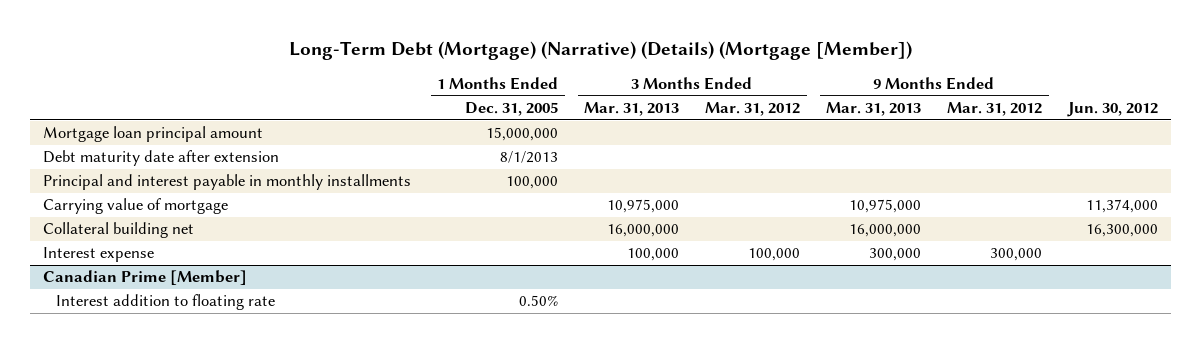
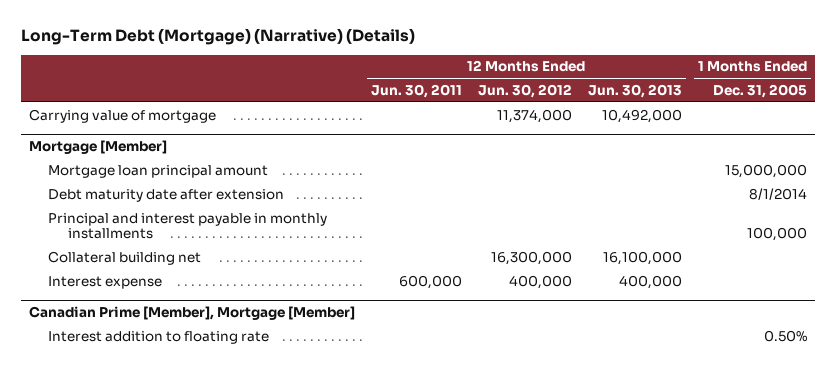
- Long-Term Debt (Mortgage) (Narrative) (Details) (Mortgage [Member])
+ Long-Term Debt (Mortgage) (Narrative) (Details)
- | 1 Months Ended Dec. 31, 2005 | 3 Months Ended Mar. 31, 2013 | 3 Months Ended Mar. 31, 2012 | 9 Months Ended Mar. 31, 2013 | 9 Months Ended Mar. 31, 2012 | Jun. 30, 2012
+ | 12 Months Ended Jun. 30, 2011 | 12 Months Ended Jun. 30, 2012 | 12 Months Ended Jun. 30, 2013 | 1 Months Ended Dec. 31, 2005
- Mortgage loan principal amount | 15,000,000 | | | | |
- Debt maturity date after extension | 8/1/2013 | | | | |
- Principal and interest payable in monthly installments | 100,000 | | | | |
- Collateral building net | | 16,000,000 | | 16,000,000 | | 16,300,000
- Interest expense | | 100,000 | 100,000 | 300,000 | 300,000 |
- Canadian Prime [Member]
+ Mortgage [Member]
+ Mortgage loan principal amount | | | | 15,000,000
+ Debt maturity date after extension | | | | 8/1/2014
+ Principal and interest payable in monthly installments | | | | 100,000
+ Collateral building net | | 16,300,000 | 16,100,000 |
+ Interest expense | 600,000 | 400,000 | 400,000 |
+ Canadian Prime [Member], Mortgage [Member]

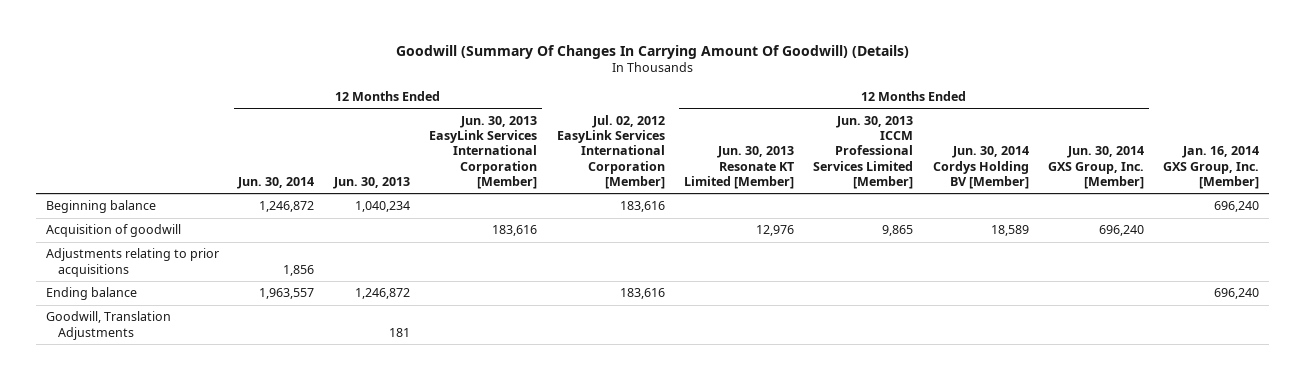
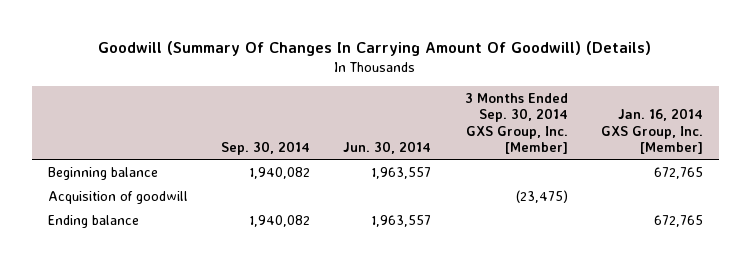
- | 12 Months Ended Jun. 30, 2014 | 12 Months Ended Jun. 30, 2013 | 12 Months Ended Jun. 30, 2013 EasyLink Services International Corporation [Member] | Jul. 02, 2012 EasyLink Services International Corporation [Member] | 12 Months Ended Jun. 30, 2013 Resonate KT Limited [Member] | 12 Months Ended Jun. 30, 2013 ICCM Professional Services Limited [Member] | 12 Months Ended Jun. 30, 2014 Cordys Holding BV [Member] | 12 Months Ended Jun. 30, 2014 GXS Group, Inc. [Member] | Jan. 16, 2014 GXS Group, Inc. [Member]
+ | Sep. 30, 2014 | Jun. 30, 2014 | 3 Months Ended Sep. 30, 2014 GXS Group, Inc. [Member] | Jan. 16, 2014 GXS Group, Inc. [Member]
- Beginning balance | 1,246,872 | 1,040,234 | | 183,616 | | | | | 696,240
+ Beginning balance | 1,940,082 | 1,963,557 | | 672,765
- Adjustments relating to prior acquisitions | 1,856 | | | | | | | |
- Ending balance | 1,963,557 | 1,246,872 | | 183,616 | | | | | 696,240
- Goodwill, Translation Adjustments | | 181 | | | | | | |
+ Ending balance | 1,940,082 | 1,963,557 | | 672,765

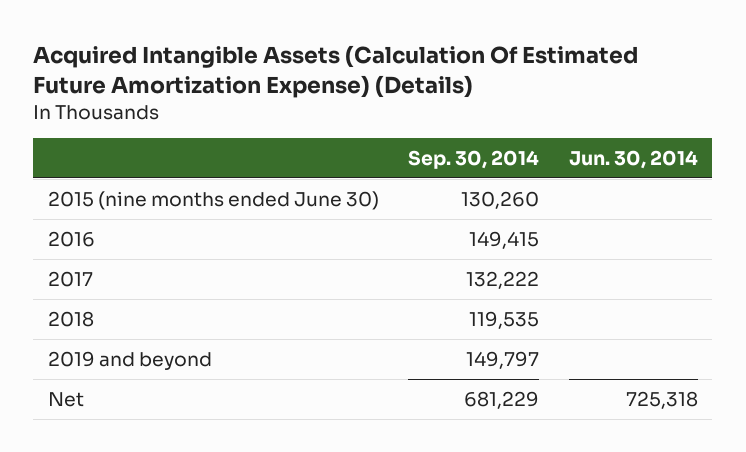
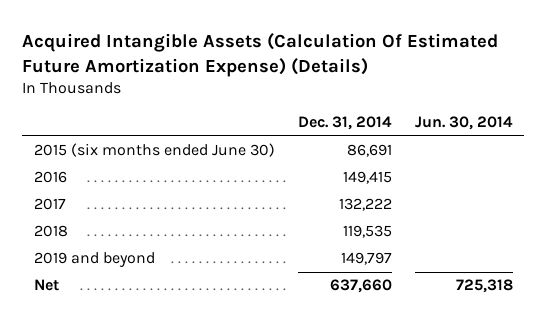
- | Sep. 30, 2014 | Jun. 30, 2014
+ | Dec. 31, 2014 | Jun. 30, 2014
- 2015 (nine months ended June 30) | 130,260 |
+ 2015 (six months ended June 30) | 86,691 |

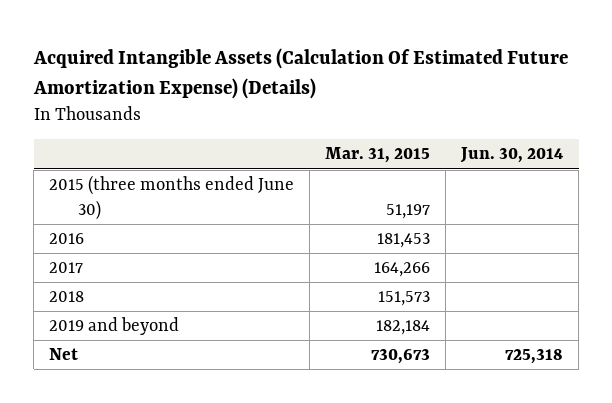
- | Dec. 31, 2014 | Jun. 30, 2014
+ | Mar. 31, 2015 | Jun. 30, 2014
- 2015 (six months ended June 30) | 86,691 |
+ 2015 (three months ended June 30) | 51,197 |

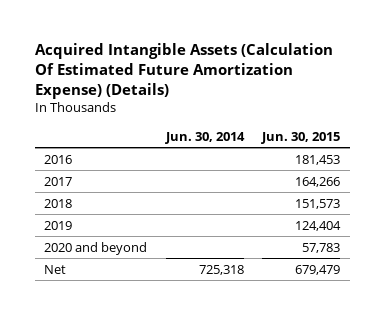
- | Mar. 31, 2015 | Jun. 30, 2014
+ | Jun. 30, 2014 | Jun. 30, 2015
- 2015 (three months ended June 30) | 51,197 |
- 2019 and beyond | 182,184 |
+ 2019 | | 124,404
+ 2020 and beyond | | 57,783

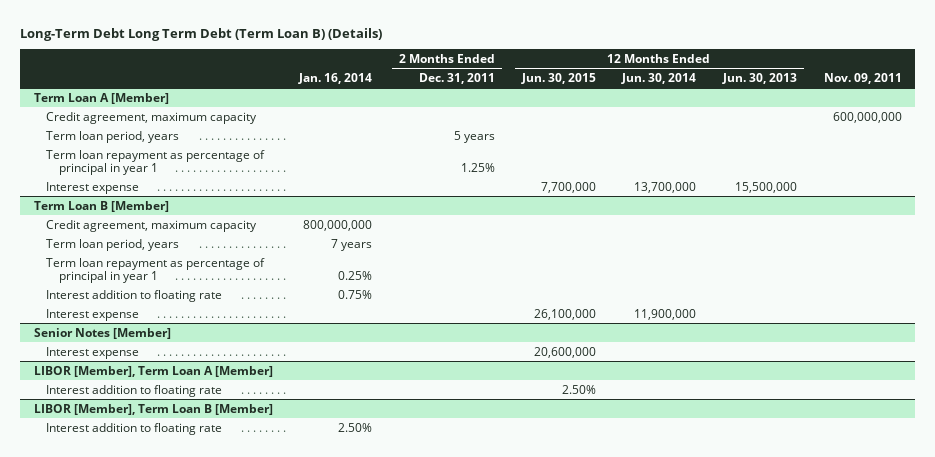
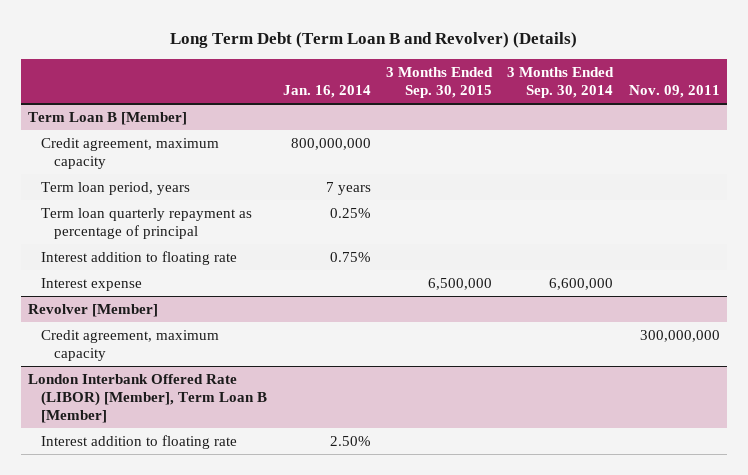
- Long-Term Debt Long Term Debt (Term Loan B) (Details)
+ Long Term Debt (Term Loan B and Revolver) (Details)
- | Jan. 16, 2014 | 2 Months Ended Dec. 31, 2011 | 12 Months Ended Jun. 30, 2015 | 12 Months Ended Jun. 30, 2014 | 12 Months Ended Jun. 30, 2013 | Nov. 09, 2011
+ | Jan. 16, 2014 | 3 Months Ended Sep. 30, 2015 | 3 Months Ended Sep. 30, 2014 | Nov. 09, 2011
- Term Loan A [Member]
- Credit agreement, maximum capacity | | | | | | 600,000,000
- Term loan period, years | | 5 years | | | |
- Term loan repayment as percentage of principal in year 1 | | 1.25% | | | |
- Interest expense | | | 7,700,000 | 13,700,000 | 15,500,000 |
@ Term Loan B [Member]
- Term loan repayment as percentage of principal in year 1 | 0.25% | | | | |
+ Term loan quarterly repayment as percentage of principal | 0.25% | | |
- Senior Notes [Member]
- Interest expense | | | 20,600,000 | | |
- LIBOR [Member], Term Loan A [Member]
- Interest addition to floating rate | | | 2.50% | | |
- LIBOR [Member], Term Loan B [Member]
+ Revolver [Member]
+ Credit agreement, maximum capacity | | | | 300,000,000
+ London Interbank Offered Rate (LIBOR) [Member], Term Loan B [Member]

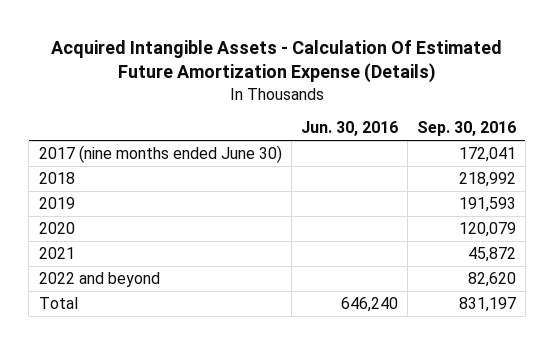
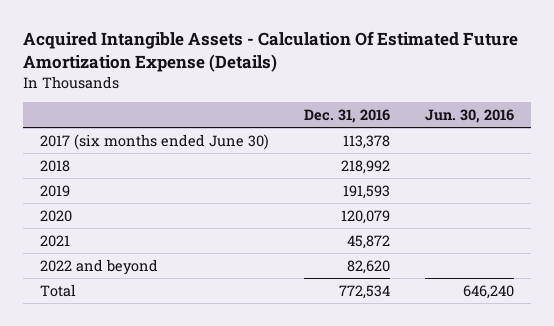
- | Jun. 30, 2016 | Sep. 30, 2016
+ | Dec. 31, 2016 | Jun. 30, 2016
- 2017 (nine months ended June 30) | | 172,041
+ 2017 (six months ended June 30) | 113,378 |

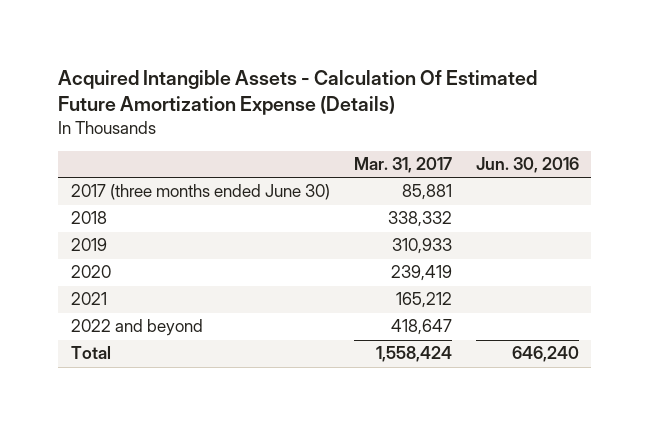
- | Dec. 31, 2016 | Jun. 30, 2016
+ | Mar. 31, 2017 | Jun. 30, 2016
- 2017 (six months ended June 30) | 113,378 |
+ 2017 (three months ended June 30) | 85,881 |

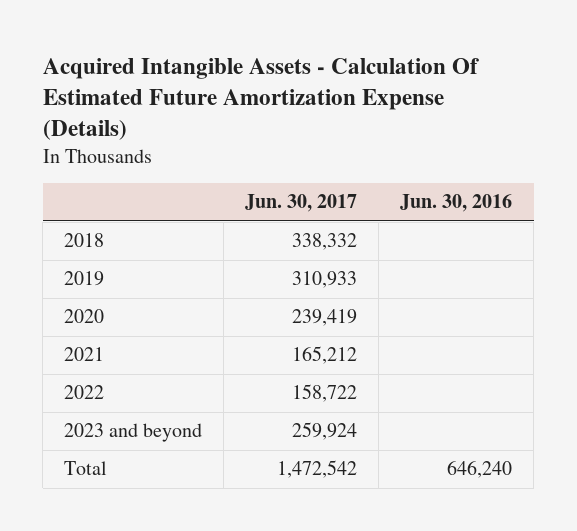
- | Mar. 31, 2017 | Jun. 30, 2016
+ | Jun. 30, 2017 | Jun. 30, 2016
- 2017 (three months ended June 30) | 85,881 |
- 2022 and beyond | 418,647 |
+ 2022 | 158,722 |
+ 2023 and beyond | 259,924 |

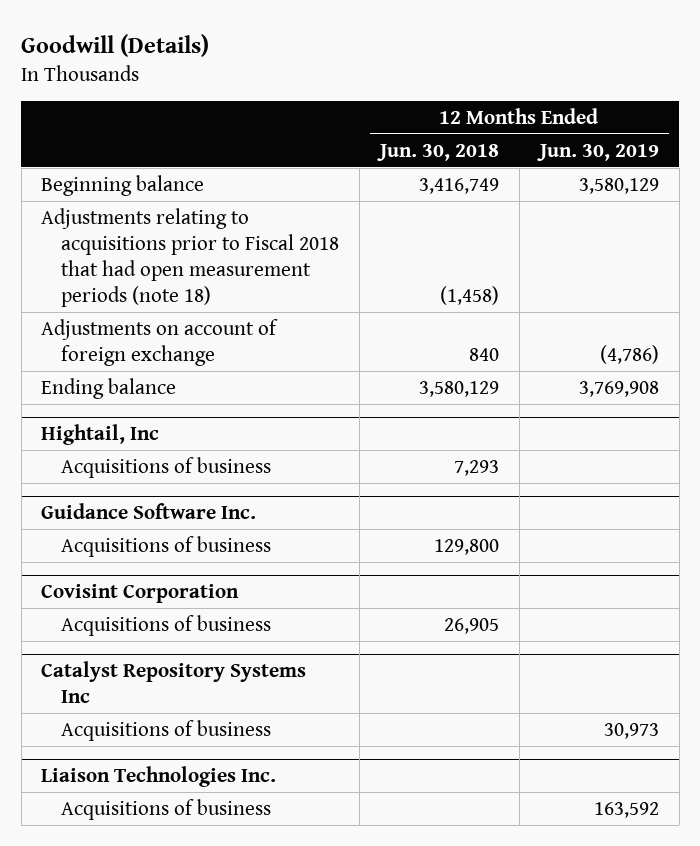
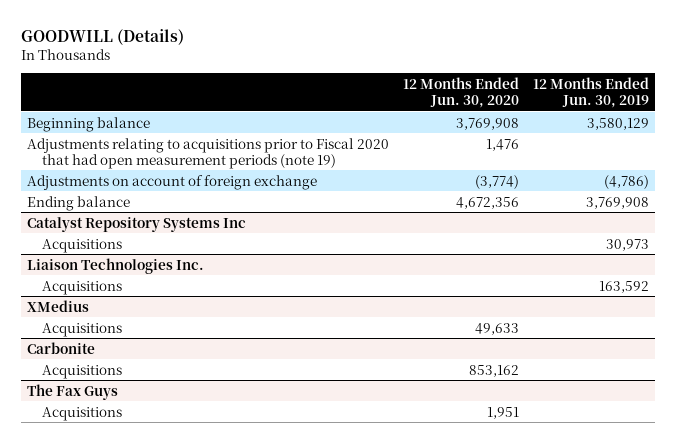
- Goodwill (Details)
+ GOODWILL (Details)
- | 12 Months Ended Jun. 30, 2018 | 12 Months Ended Jun. 30, 2019
+ | 12 Months Ended Jun. 30, 2020 | 12 Months Ended Jun. 30, 2019
- Adjustments relating to acquisitions prior to Fiscal 2018 that had open measurement periods (note 18) | (1,458) |
+ Adjustments relating to acquisitions prior to Fiscal 2020 that had open measurement periods (note 19) | 1,476 |
- Hightail, Inc
- Acquisitions of business | 7,293 |
- Guidance Software Inc.
- Acquisitions of business | 129,800 |
- Covisint Corporation
- Acquisitions of business | 26,905 |
@ Catalyst Repository Systems Inc
- Acquisitions of business | | 30,973
+ Acquisitions | | 30,973
@ Liaison Technologies Inc.
- Acquisitions of business | | 163,592
+ Acquisitions | | 163,592
+ XMedius
+ Acquisitions | 49,633 |
+ Carbonite
+ Acquisitions | 853,162 |
+ The Fax Guys
+ Acquisitions | 1,951 |

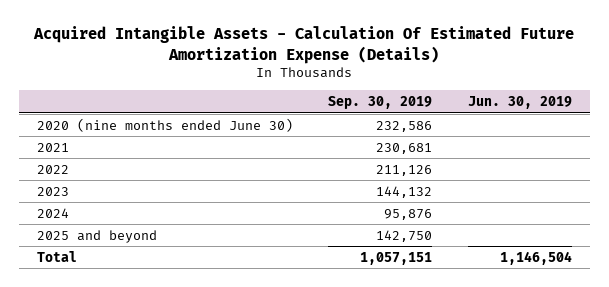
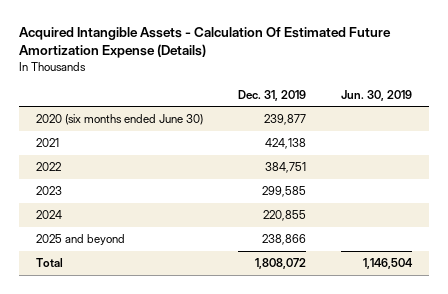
- | Sep. 30, 2019 | Jun. 30, 2019
+ | Dec. 31, 2019 | Jun. 30, 2019
- 2020 (nine months ended June 30) | 232,586 |
+ 2020 (six months ended June 30) | 239,877 |

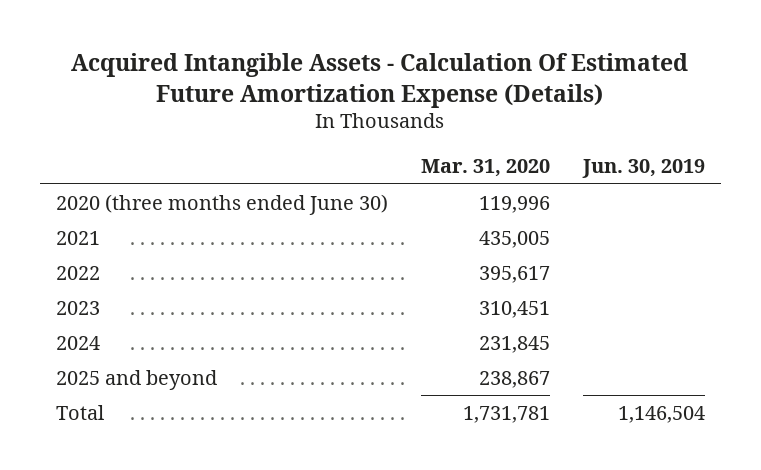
- | Dec. 31, 2019 | Jun. 30, 2019
+ | Mar. 31, 2020 | Jun. 30, 2019
- 2020 (six months ended June 30) | 239,877 |
+ 2020 (three months ended June 30) | 119,996 |

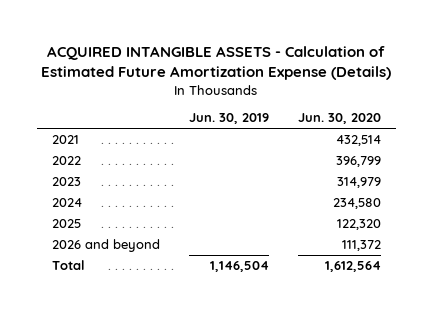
- Acquired Intangible Assets - Calculation Of Estimated Future Amortization Expense (Details)
+ ACQUIRED INTANGIBLE ASSETS - Calculation of Estimated Future Amortization Expense (Details)
- | Mar. 31, 2020 | Jun. 30, 2019
+ | Jun. 30, 2019 | Jun. 30, 2020
- 2020 (three months ended June 30) | 119,996 |
- 2025 and beyond | 238,867 |
+ 2025 | | 122,320
+ 2026 and beyond | | 111,372

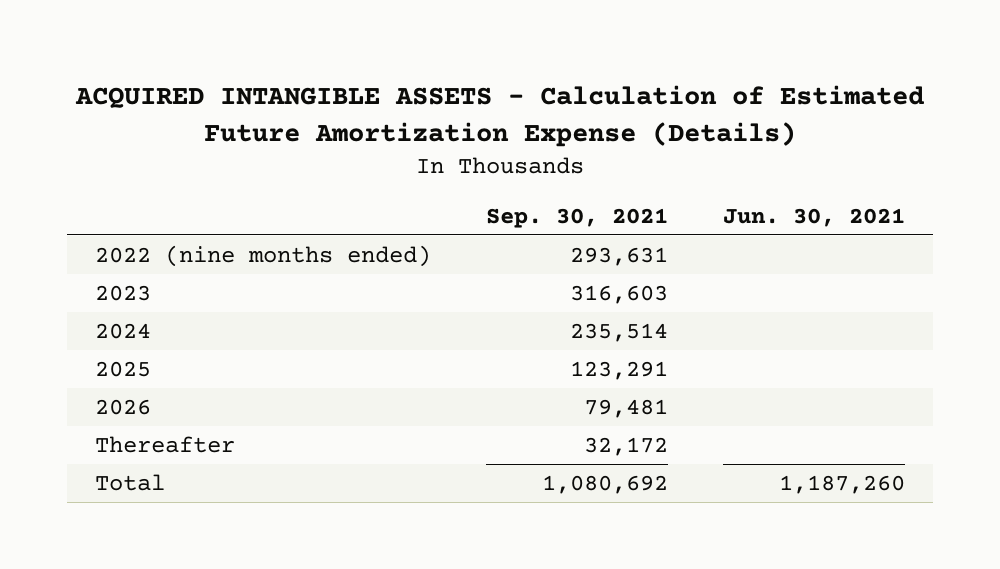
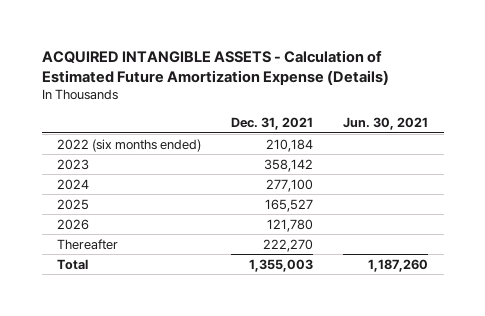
- | Sep. 30, 2021 | Jun. 30, 2021
+ | Dec. 31, 2021 | Jun. 30, 2021
- 2022 (nine months ended) | 293,631 |
+ 2022 (six months ended) | 210,184 |

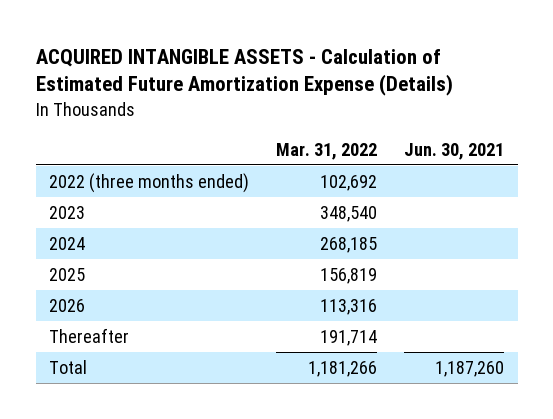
- | Dec. 31, 2021 | Jun. 30, 2021
+ | Mar. 31, 2022 | Jun. 30, 2021
- 2022 (six months ended) | 210,184 |
+ 2022 (three months ended) | 102,692 |

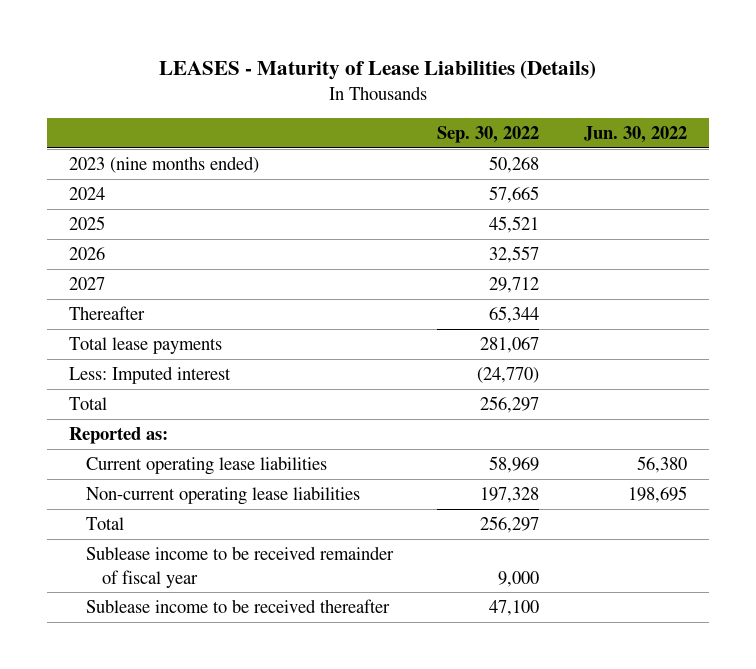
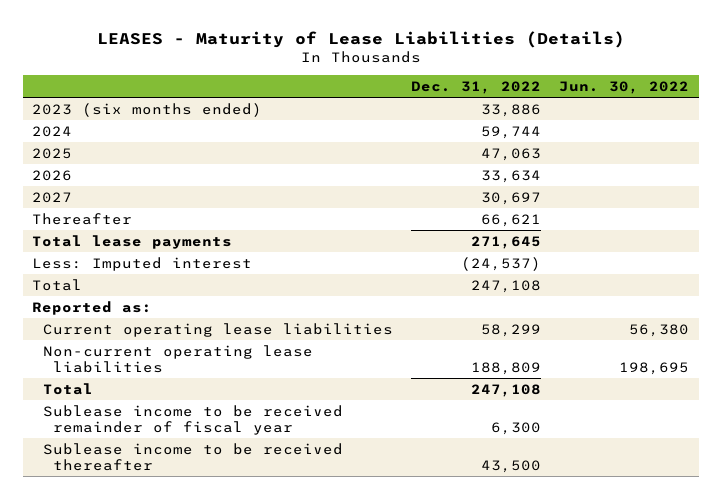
- | Sep. 30, 2022 | Jun. 30, 2022
+ | Dec. 31, 2022 | Jun. 30, 2022
- 2023 (nine months ended) | 50,268 |
+ 2023 (six months ended) | 33,886 |

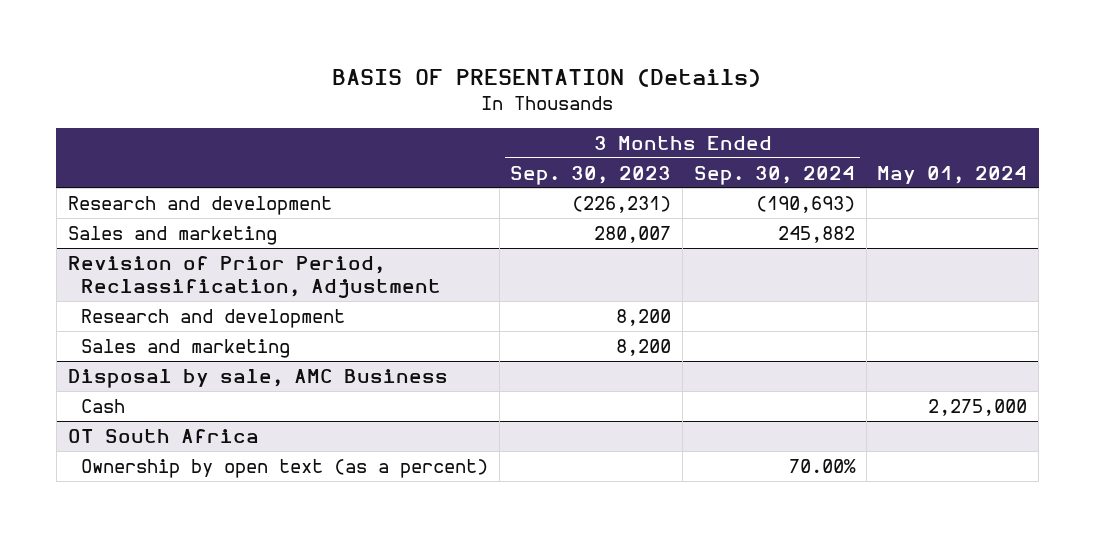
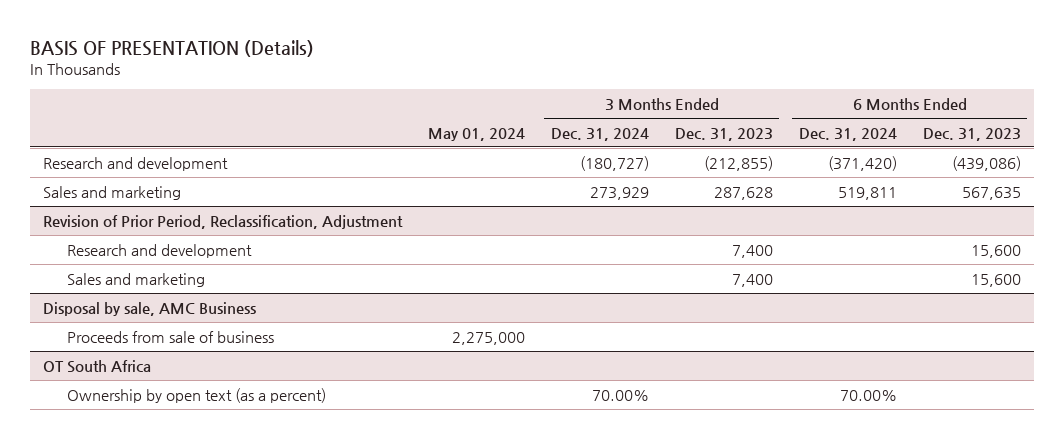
- | 3 Months Ended Sep. 30, 2023 | 3 Months Ended Sep. 30, 2024 | May 01, 2024
+ | May 01, 2024 | 3 Months Ended Dec. 31, 2024 | 3 Months Ended Dec. 31, 2023 | 6 Months Ended Dec. 31, 2024 | 6 Months Ended Dec. 31, 2023
@ Disposal by sale, AMC Business
- Cash | | | 2,275,000
+ Proceeds from sale of business | 2,275,000 | | | |

